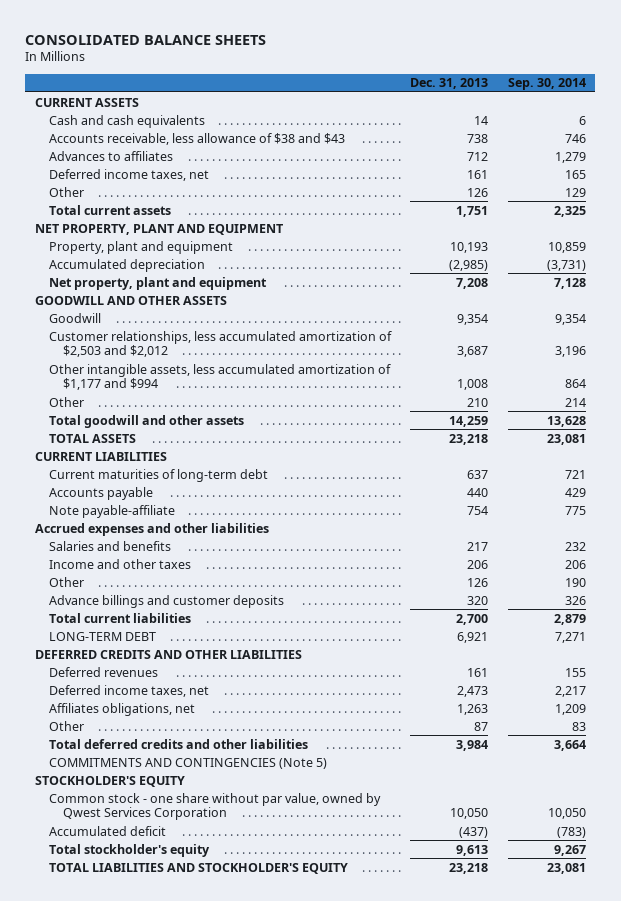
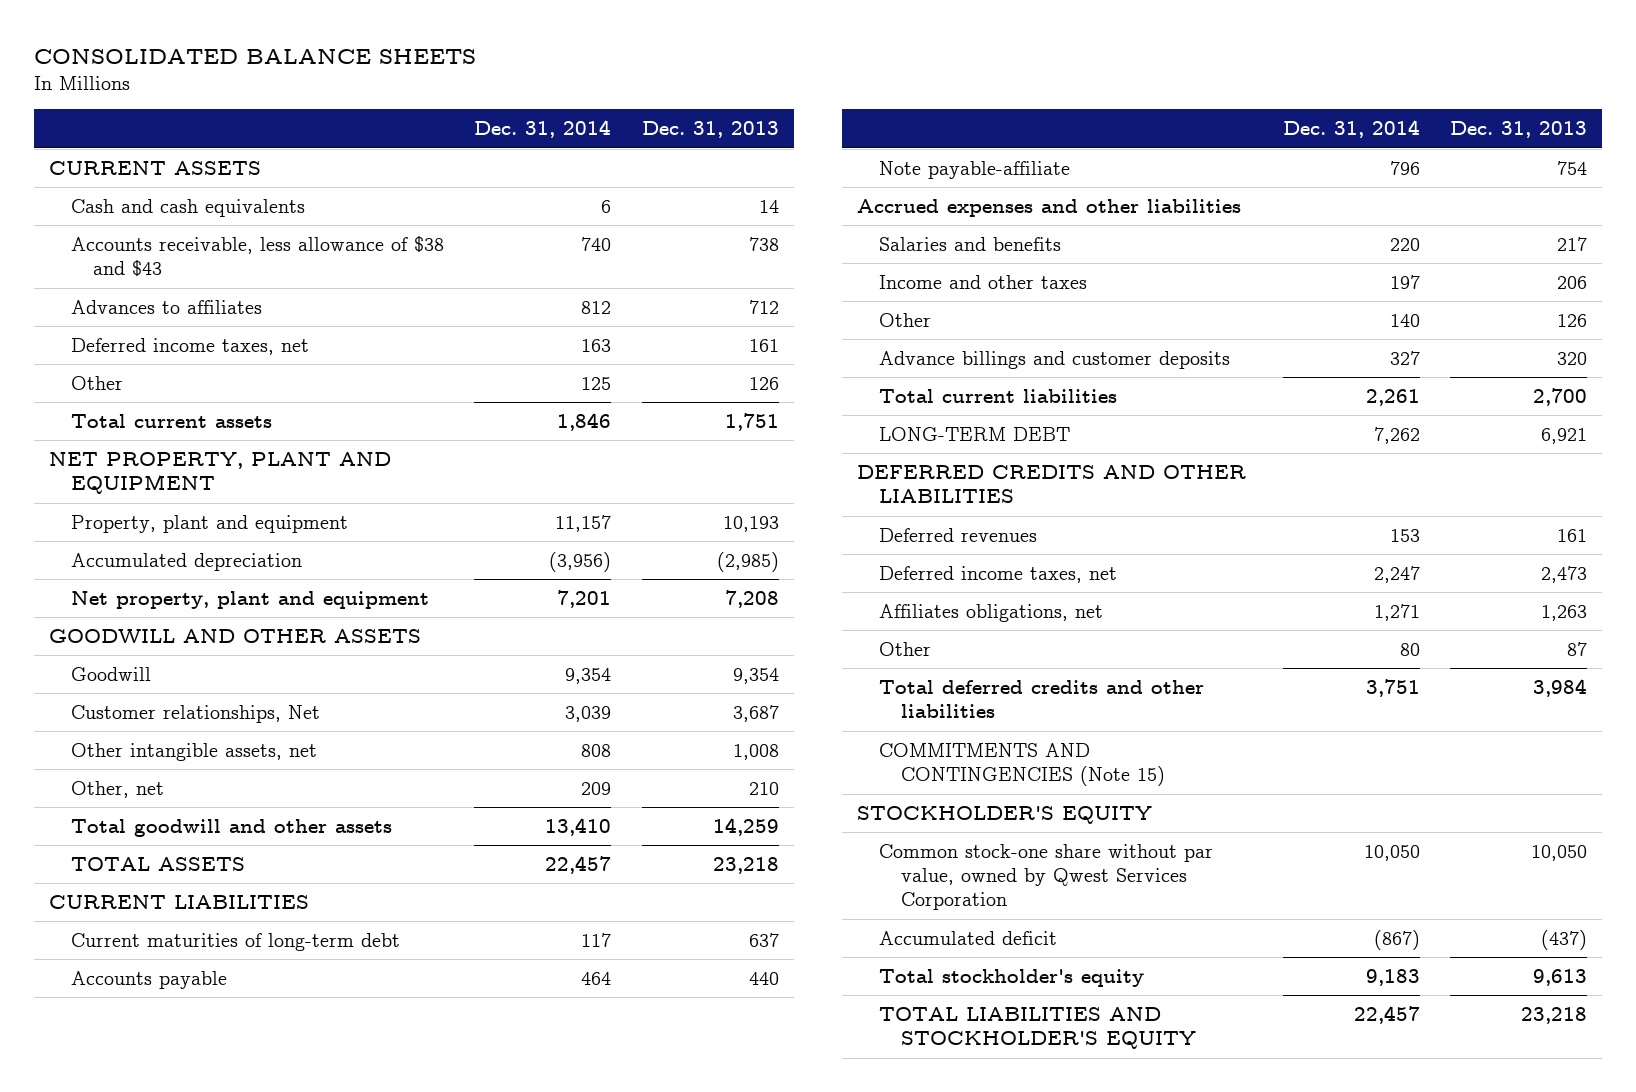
- | Dec. 31, 2013 | Sep. 30, 2014
+ | Dec. 31, 2014 | Dec. 31, 2013
- Customer relationships, less accumulated amortization of $2,503 and $2,012 | 3,687 | 3,196
- Other intangible assets, less accumulated amortization of $1,177 and $994 | 1,008 | 864
- Other | 210 | 214
+ Customer relationships, Net | 3,039 | 3,687
+ Other intangible assets, net | 808 | 1,008
+ Other, net | 209 | 210
- COMMITMENTS AND CONTINGENCIES (Note 5)
+ COMMITMENTS AND CONTINGENCIES (Note 15)
- Common stock - one share without par value, owned by Qwest Services Corporation | 10,050 | 10,050
+ Common stock-one share without par value, owned by Qwest Services Corporation | 10,050 | 10,050

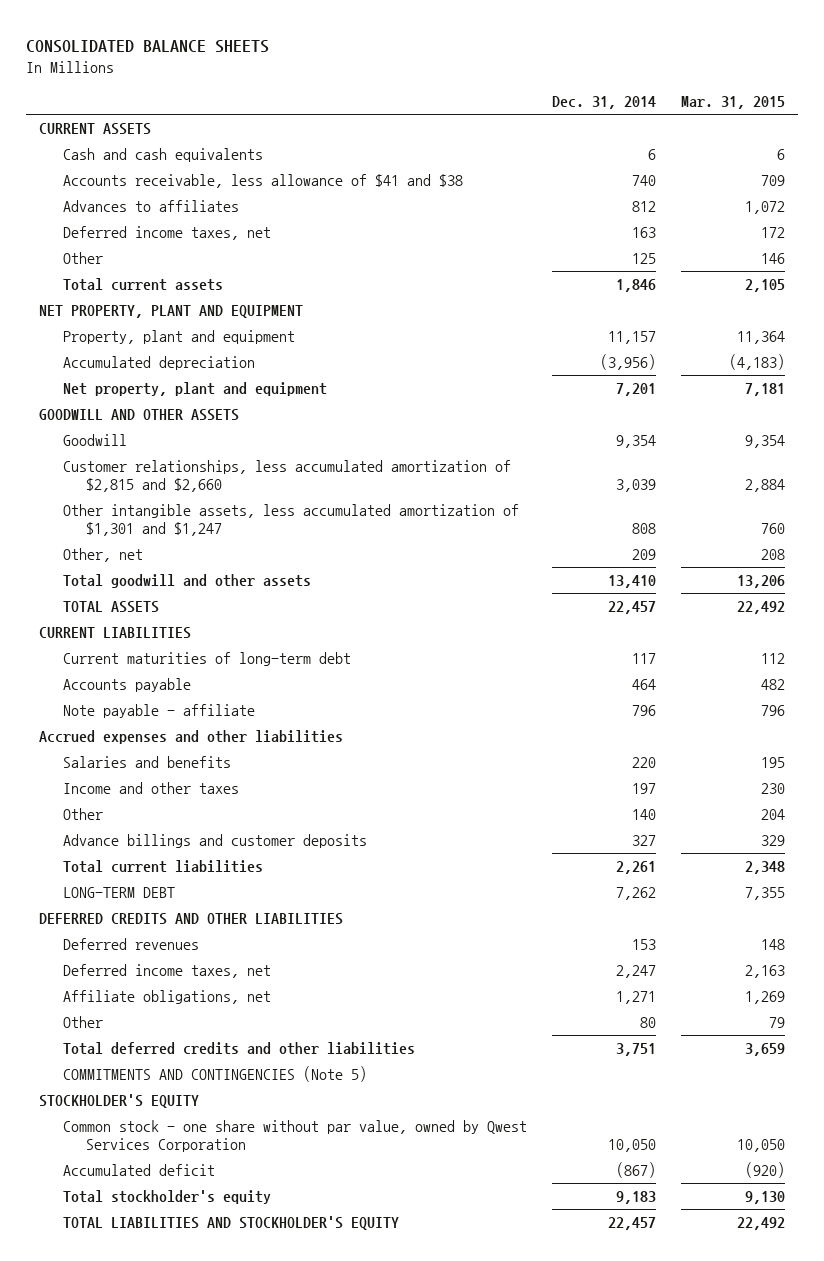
- | Dec. 31, 2014 | Dec. 31, 2013
+ | Dec. 31, 2014 | Mar. 31, 2015
- Accounts receivable, less allowance of $38 and $43 | 740 | 738
+ Accounts receivable, less allowance of $41 and $38 | 740 | 709
- Customer relationships, Net | 3,039 | 3,687
- Other intangible assets, net | 808 | 1,008
+ Customer relationships, less accumulated amortization of $2,815 and $2,660 | 3,039 | 2,884
+ Other intangible assets, less accumulated amortization of $1,301 and $1,247 | 808 | 760
- Note payable-affiliate | 796 | 754
+ Note payable - affiliate | 796 | 796
- Affiliates obligations, net | 1,271 | 1,263
+ Affiliate obligations, net | 1,271 | 1,269
- COMMITMENTS AND CONTINGENCIES (Note 15)
+ COMMITMENTS AND CONTINGENCIES (Note 5)
- Common stock-one share without par value, owned by Qwest Services Corporation | 10,050 | 10,050
+ Common stock - one share without par value, owned by Qwest Services Corporation | 10,050 | 10,050

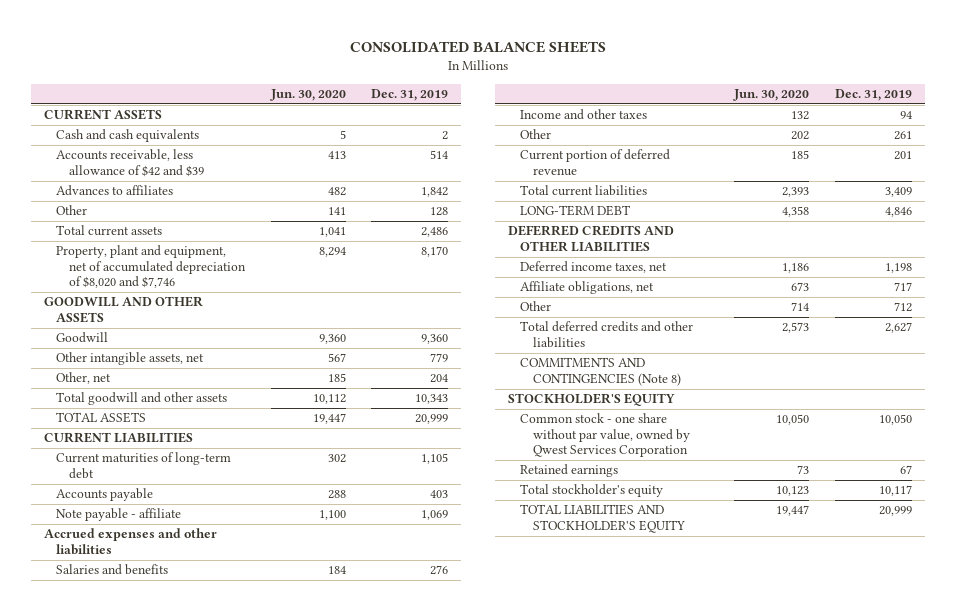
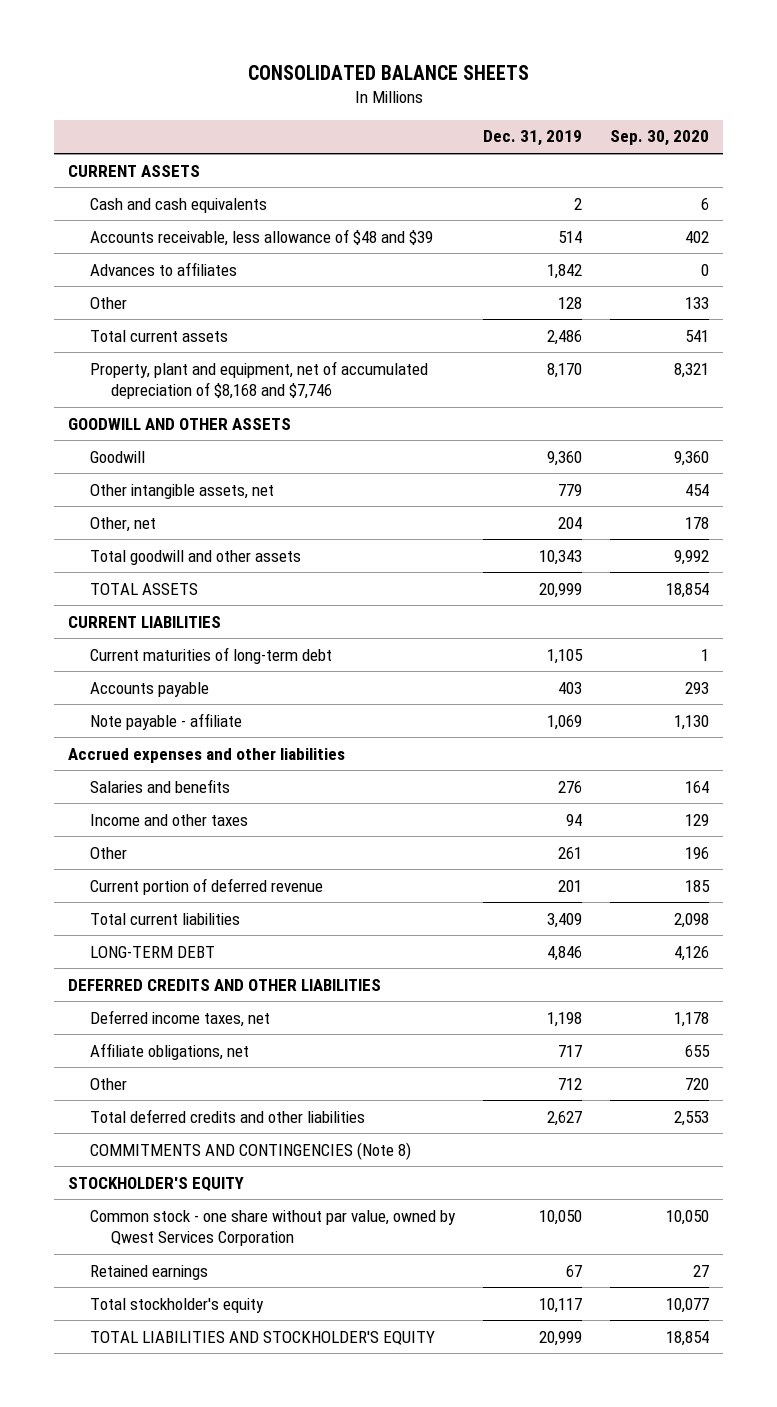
- | Jun. 30, 2020 | Dec. 31, 2019
+ | Dec. 31, 2019 | Sep. 30, 2020
- Accounts receivable, less allowance of $42 and $39 | 413 | 514
+ Accounts receivable, less allowance of $48 and $39 | 514 | 402
- Property, plant and equipment, net of accumulated depreciation of $8,020 and $7,746 | 8,294 | 8,170
+ Property, plant and equipment, net of accumulated depreciation of $8,168 and $7,746 | 8,170 | 8,321

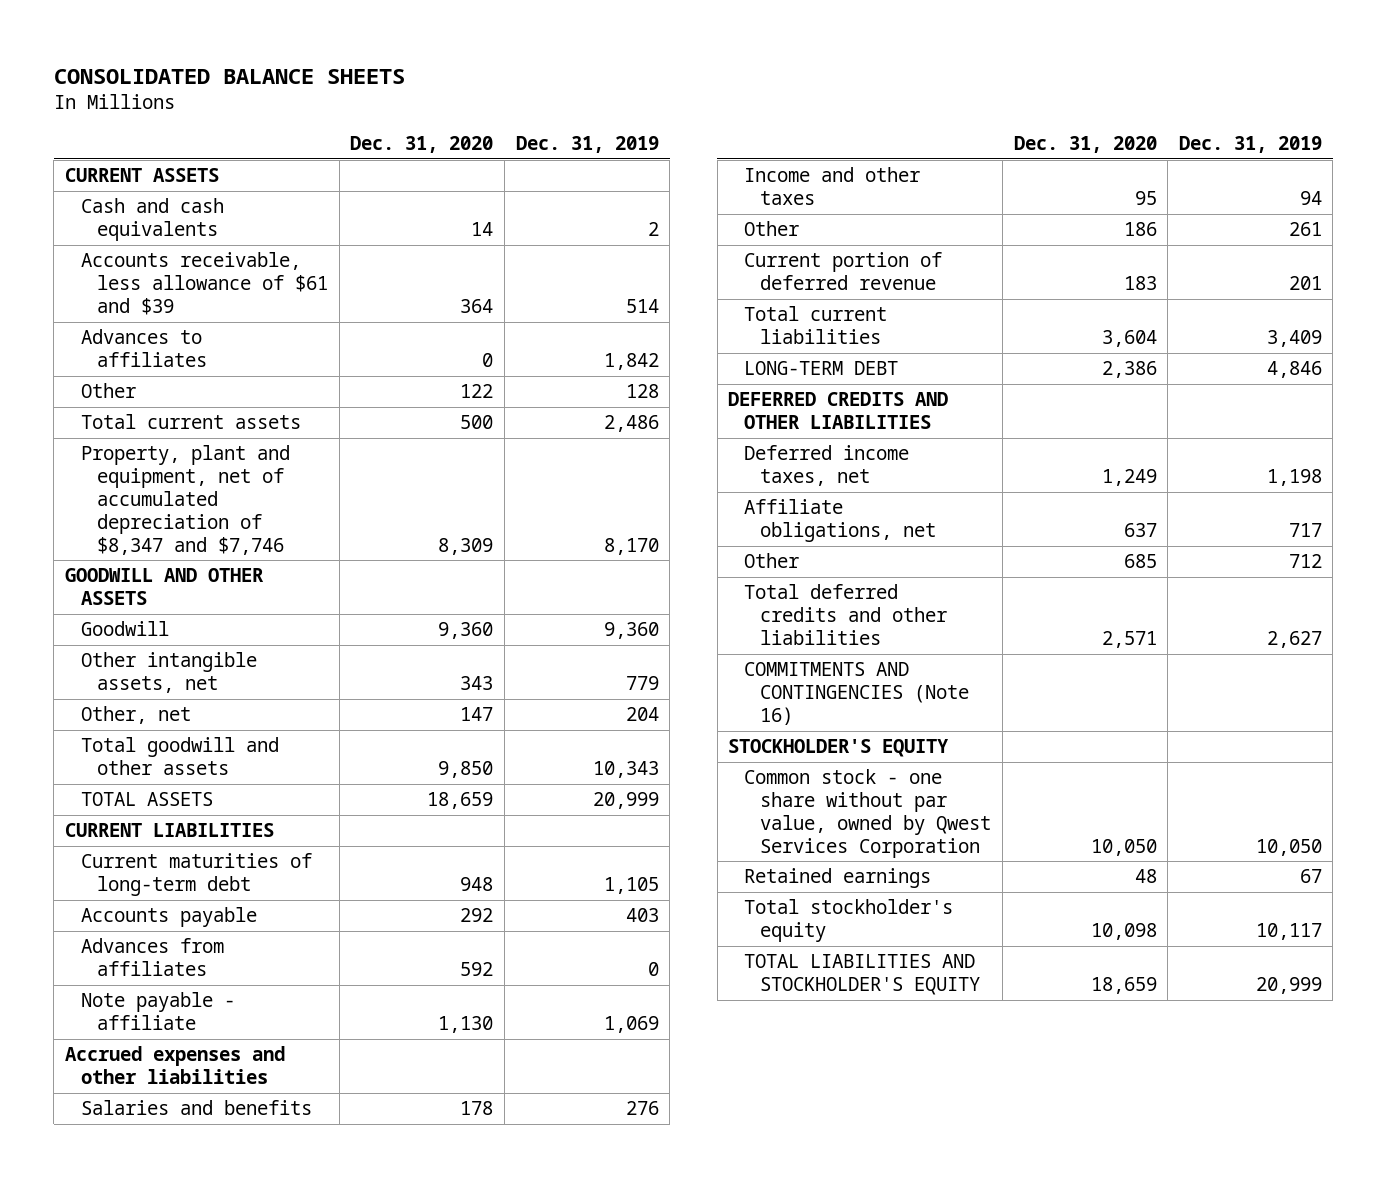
- | Dec. 31, 2019 | Sep. 30, 2020
+ | Dec. 31, 2020 | Dec. 31, 2019
- Accounts receivable, less allowance of $48 and $39 | 514 | 402
+ Accounts receivable, less allowance of $61 and $39 | 364 | 514
- Property, plant and equipment, net of accumulated depreciation of $8,168 and $7,746 | 8,170 | 8,321
+ Property, plant and equipment, net of accumulated depreciation of $8,347 and $7,746 | 8,309 | 8,170
+ Advances from affiliates | 592 | 0
- COMMITMENTS AND CONTINGENCIES (Note 8)
+ COMMITMENTS AND CONTINGENCIES (Note 16)

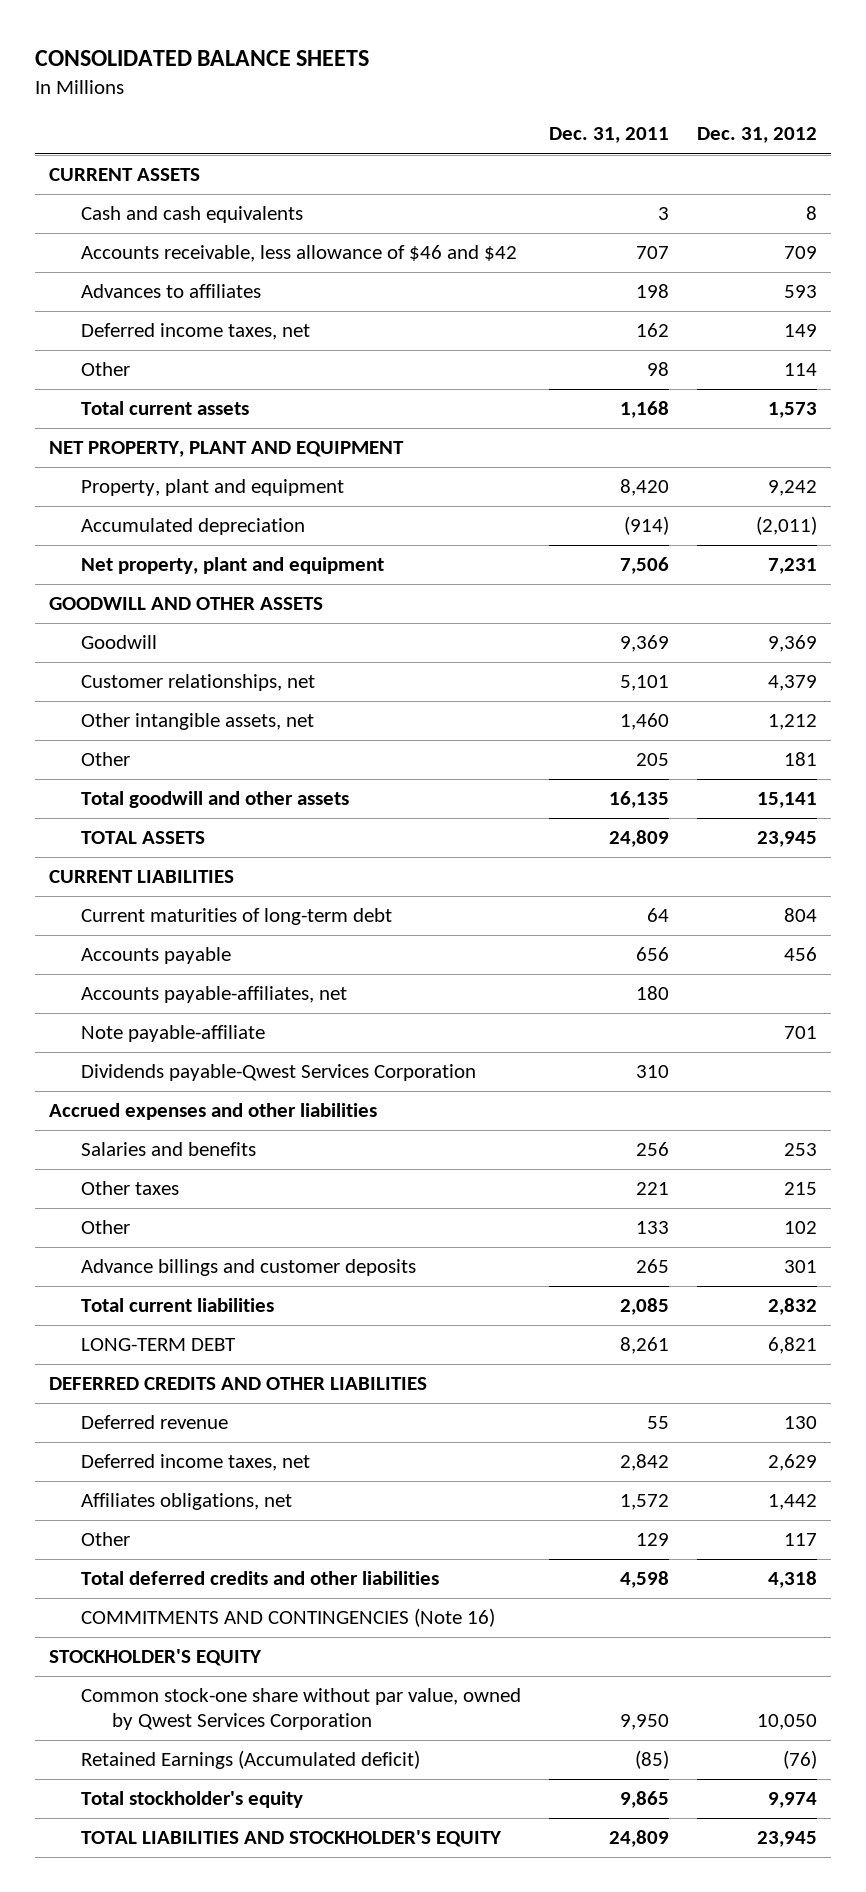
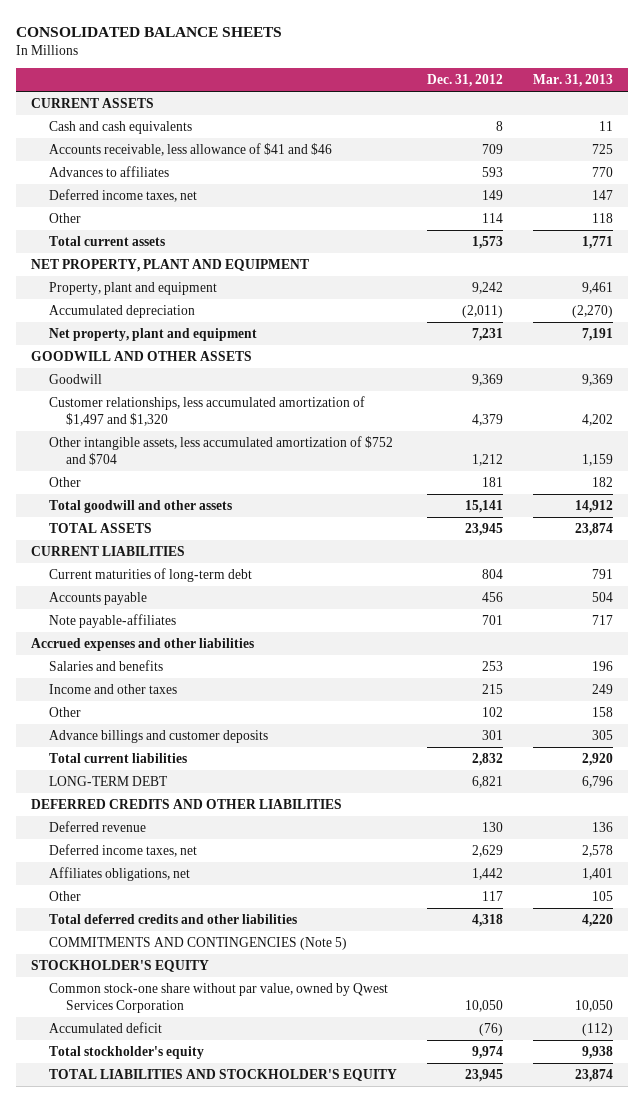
- | Dec. 31, 2011 | Dec. 31, 2012
+ | Dec. 31, 2012 | Mar. 31, 2013
- Accounts receivable, less allowance of $46 and $42 | 707 | 709
+ Accounts receivable, less allowance of $41 and $46 | 709 | 725
- Customer relationships, net | 5,101 | 4,379
- Other intangible assets, net | 1,460 | 1,212
+ Customer relationships, less accumulated amortization of $1,497 and $1,320 | 4,379 | 4,202
+ Other intangible assets, less accumulated amortization of $752 and $704 | 1,212 | 1,159
- Accounts payable-affiliates, net | 180 |
- Note payable-affiliate | | 701
- Dividends payable-Qwest Services Corporation | 310 |
+ Note payable-affiliates | 701 | 717
- Other taxes | 221 | 215
+ Income and other taxes | 215 | 249
- COMMITMENTS AND CONTINGENCIES (Note 16)
+ COMMITMENTS AND CONTINGENCIES (Note 5)
- Retained Earnings (Accumulated deficit) | (85) | (76)
+ Accumulated deficit | (76) | (112)

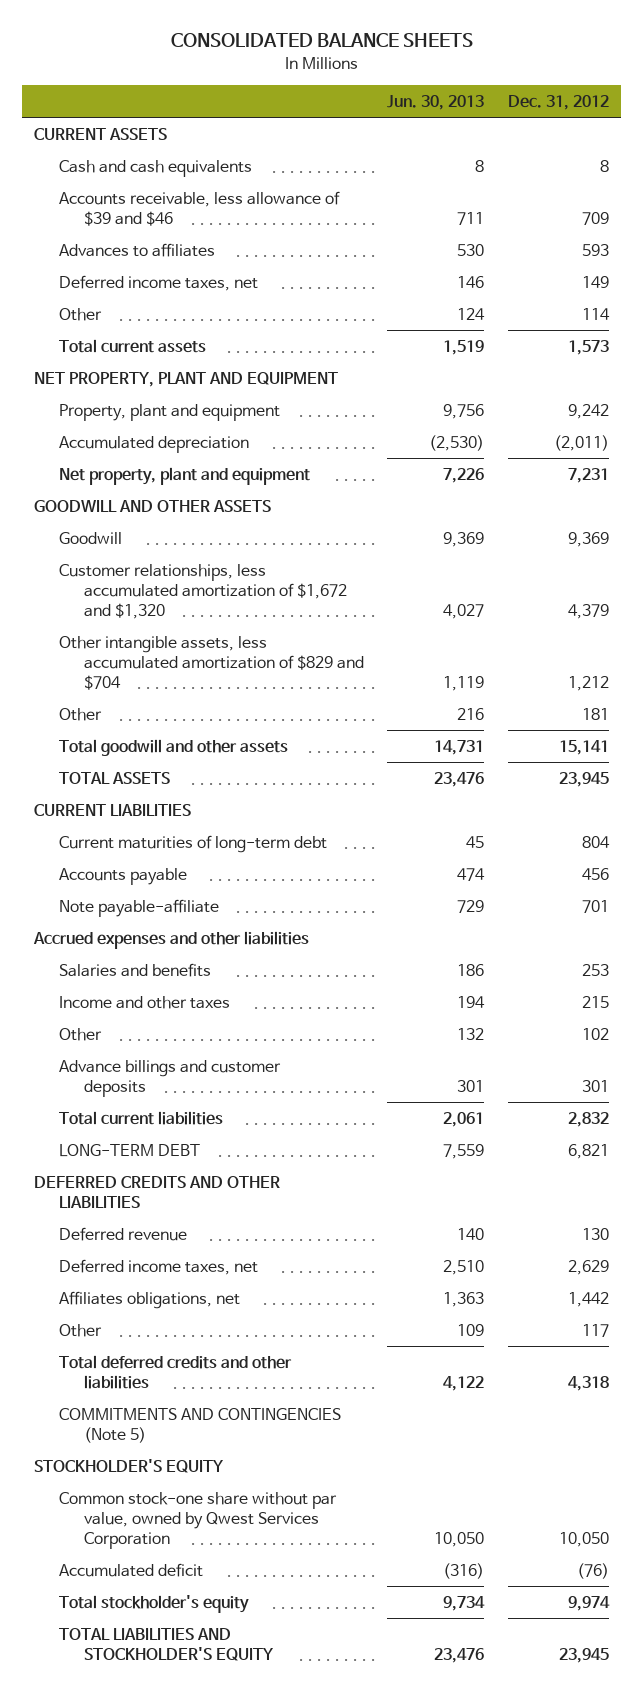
- | Dec. 31, 2012 | Mar. 31, 2013
+ | Jun. 30, 2013 | Dec. 31, 2012
- Accounts receivable, less allowance of $41 and $46 | 709 | 725
+ Accounts receivable, less allowance of $39 and $46 | 711 | 709
- Customer relationships, less accumulated amortization of $1,497 and $1,320 | 4,379 | 4,202
- Other intangible assets, less accumulated amortization of $752 and $704 | 1,212 | 1,159
+ Customer relationships, less accumulated amortization of $1,672 and $1,320 | 4,027 | 4,379
+ Other intangible assets, less accumulated amortization of $829 and $704 | 1,119 | 1,212
- Note payable-affiliates | 701 | 717
+ Note payable-affiliate | 729 | 701

